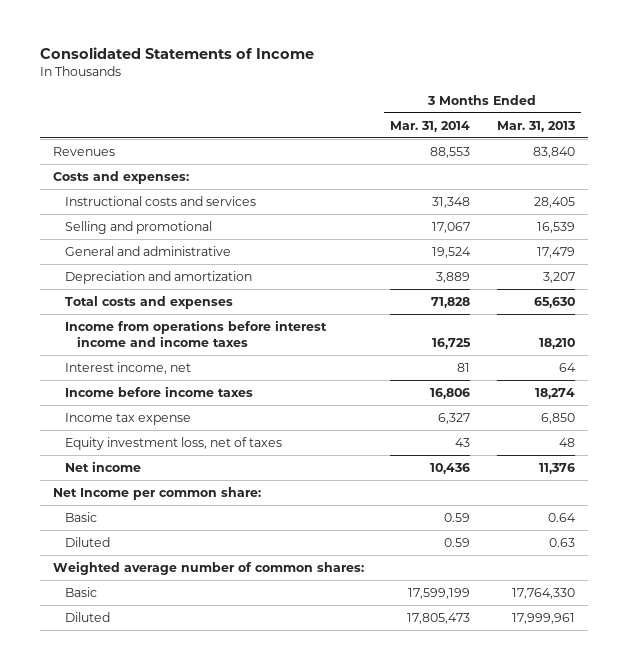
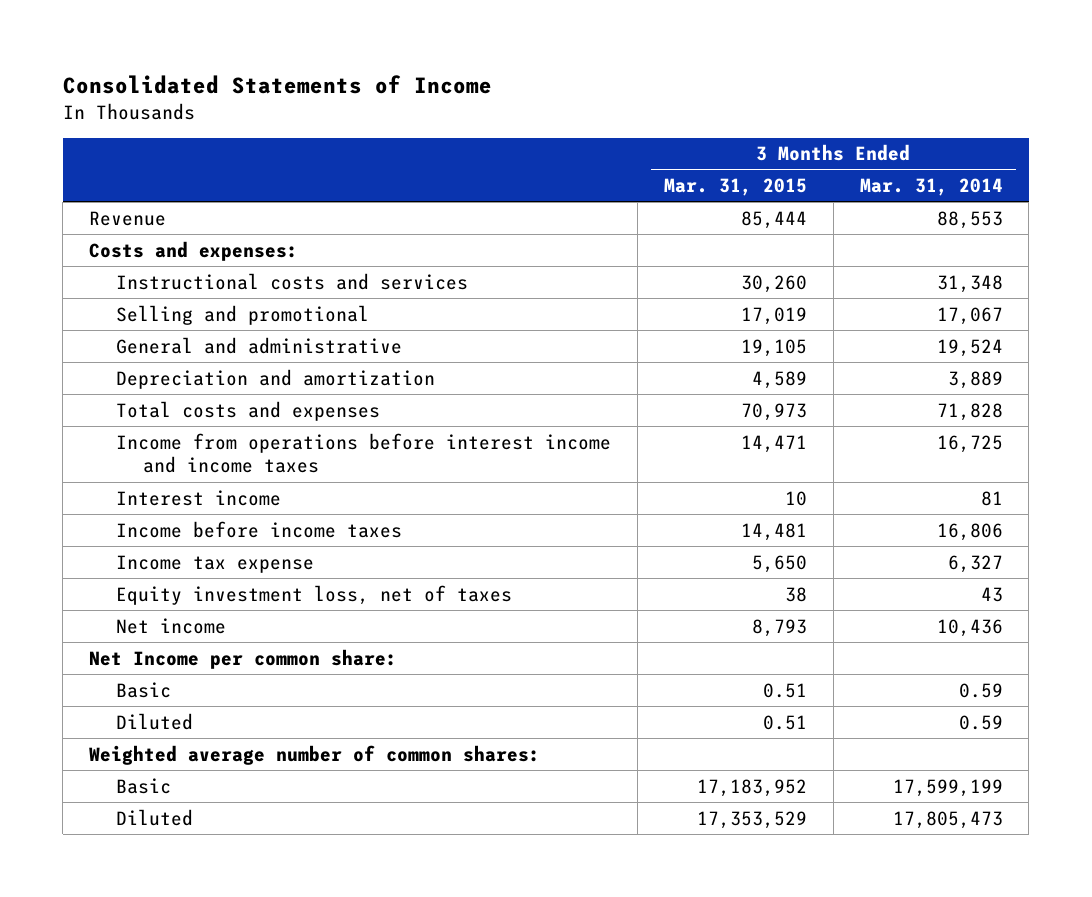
- | 3 Months Ended Mar. 31, 2014 | 3 Months Ended Mar. 31, 2013
+ | 3 Months Ended Mar. 31, 2015 | 3 Months Ended Mar. 31, 2014
- Revenues | 88,553 | 83,840
+ Revenue | 85,444 | 88,553
- Interest income, net | 81 | 64
+ Interest income | 10 | 81

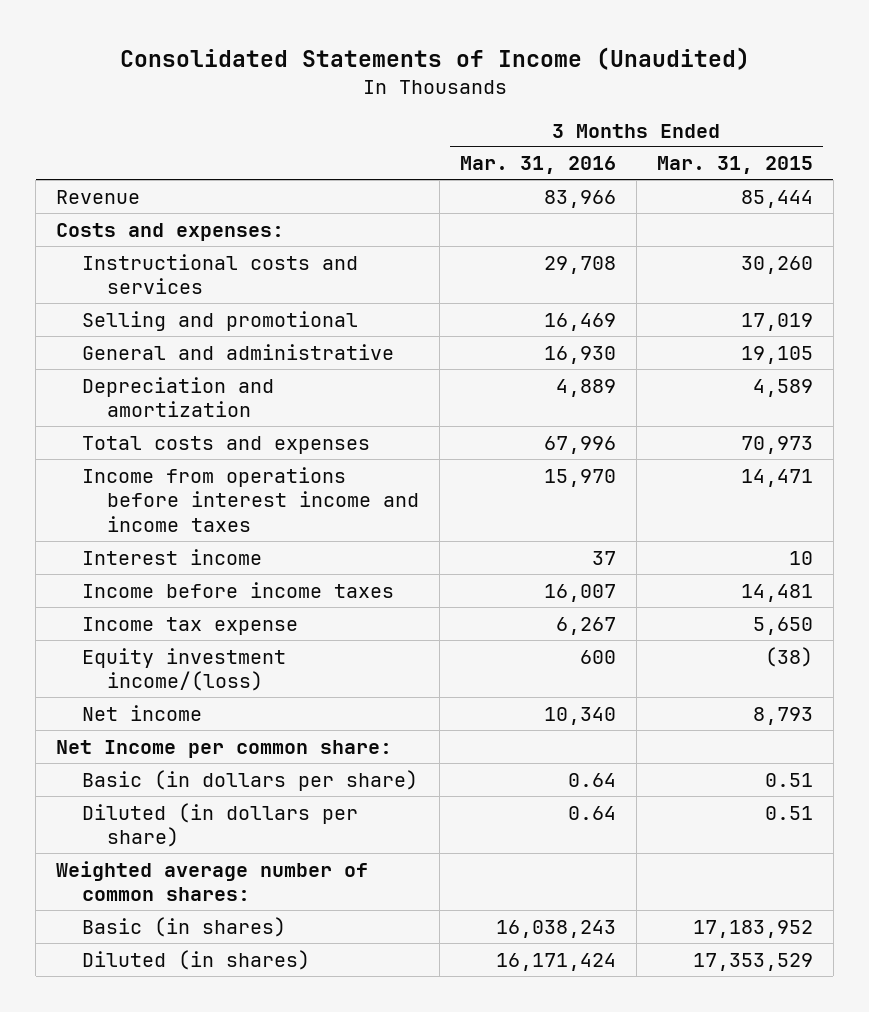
- Consolidated Statements of Income
+ Consolidated Statements of Income (Unaudited)
- | 3 Months Ended Mar. 31, 2015 | 3 Months Ended Mar. 31, 2014
+ | 3 Months Ended Mar. 31, 2016 | 3 Months Ended Mar. 31, 2015
- Equity investment loss, net of taxes | 38 | 43
+ Equity investment income/(loss) | 600 | (38)
- Basic | 0.51 | 0.59
- Diluted | 0.51 | 0.59
+ Basic (in dollars per share) | 0.64 | 0.51
+ Diluted (in dollars per share) | 0.64 | 0.51
- Basic | 17,183,952 | 17,599,199
- Diluted | 17,353,529 | 17,805,473
+ Basic (in shares) | 16,038,243 | 17,183,952
+ Diluted (in shares) | 16,171,424 | 17,353,529

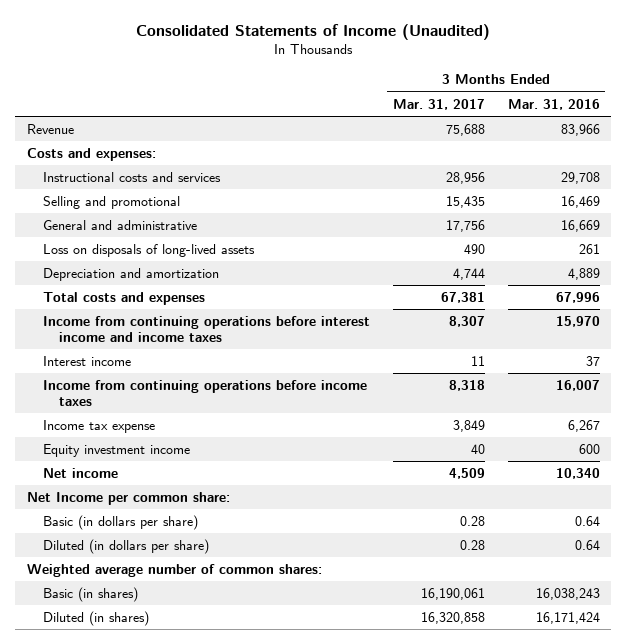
- | 3 Months Ended Mar. 31, 2016 | 3 Months Ended Mar. 31, 2015
+ | 3 Months Ended Mar. 31, 2017 | 3 Months Ended Mar. 31, 2016
- General and administrative | 16,930 | 19,105
+ General and administrative | 17,756 | 16,669
+ Loss on disposals of long-lived assets | 490 | 261
- Income from operations before interest income and income taxes | 15,970 | 14,471
+ Income from continuing operations before interest income and income taxes | 8,307 | 15,970
- Income before income taxes | 16,007 | 14,481
+ Income from continuing operations before income taxes | 8,318 | 16,007
- Equity investment income/(loss) | 600 | (38)
+ Equity investment income | 40 | 600

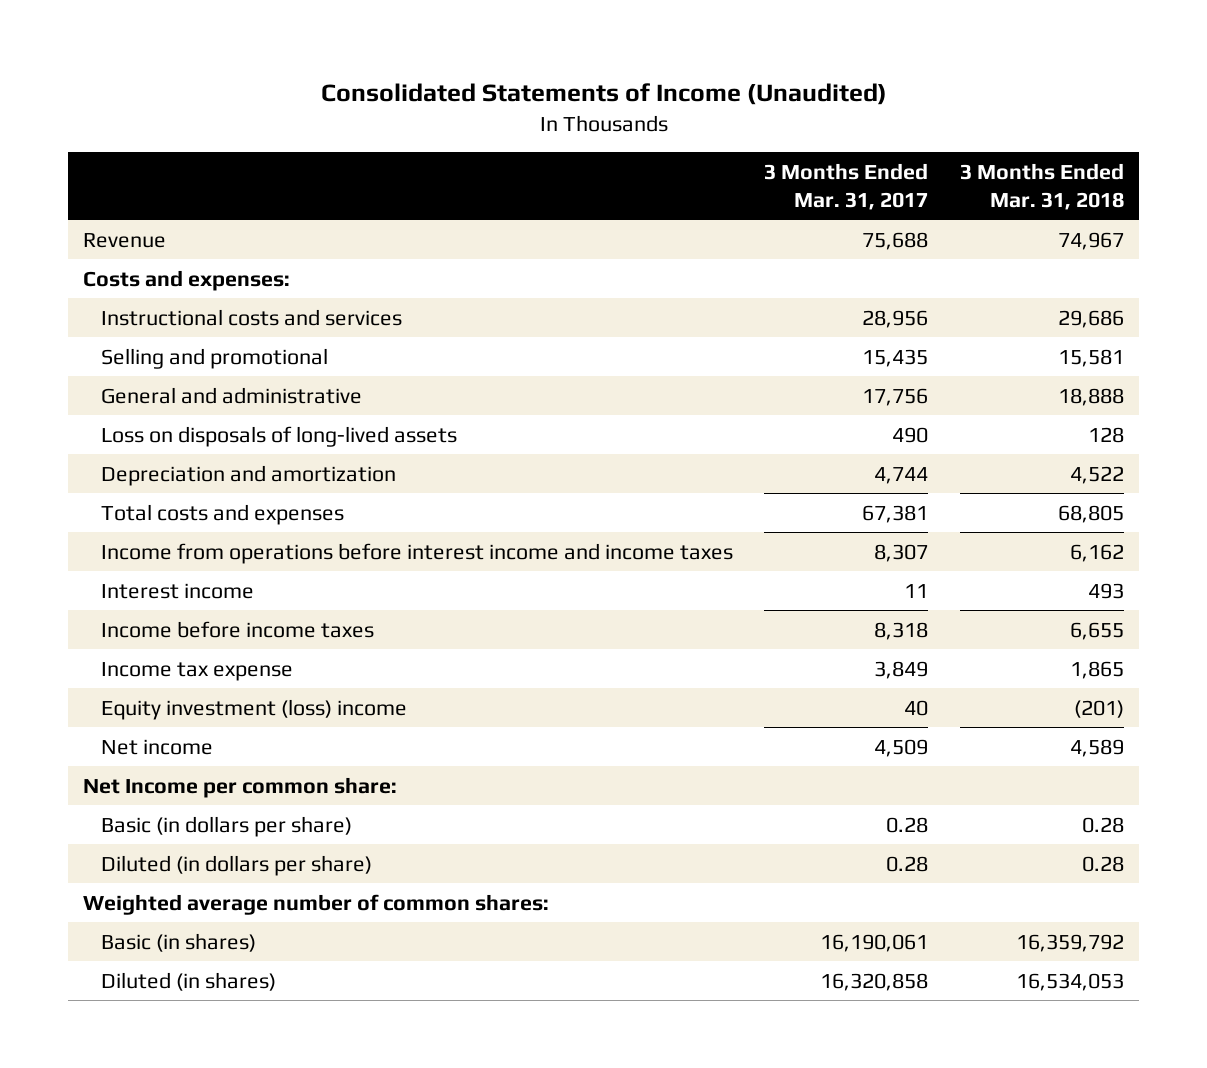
- | 3 Months Ended Mar. 31, 2017 | 3 Months Ended Mar. 31, 2016
+ | 3 Months Ended Mar. 31, 2017 | 3 Months Ended Mar. 31, 2018
- Income from continuing operations before interest income and income taxes | 8,307 | 15,970
+ Income from operations before interest income and income taxes | 8,307 | 6,162
- Income from continuing operations before income taxes | 8,318 | 16,007
+ Income before income taxes | 8,318 | 6,655
- Equity investment income | 40 | 600
+ Equity investment (loss) income | 40 | (201)

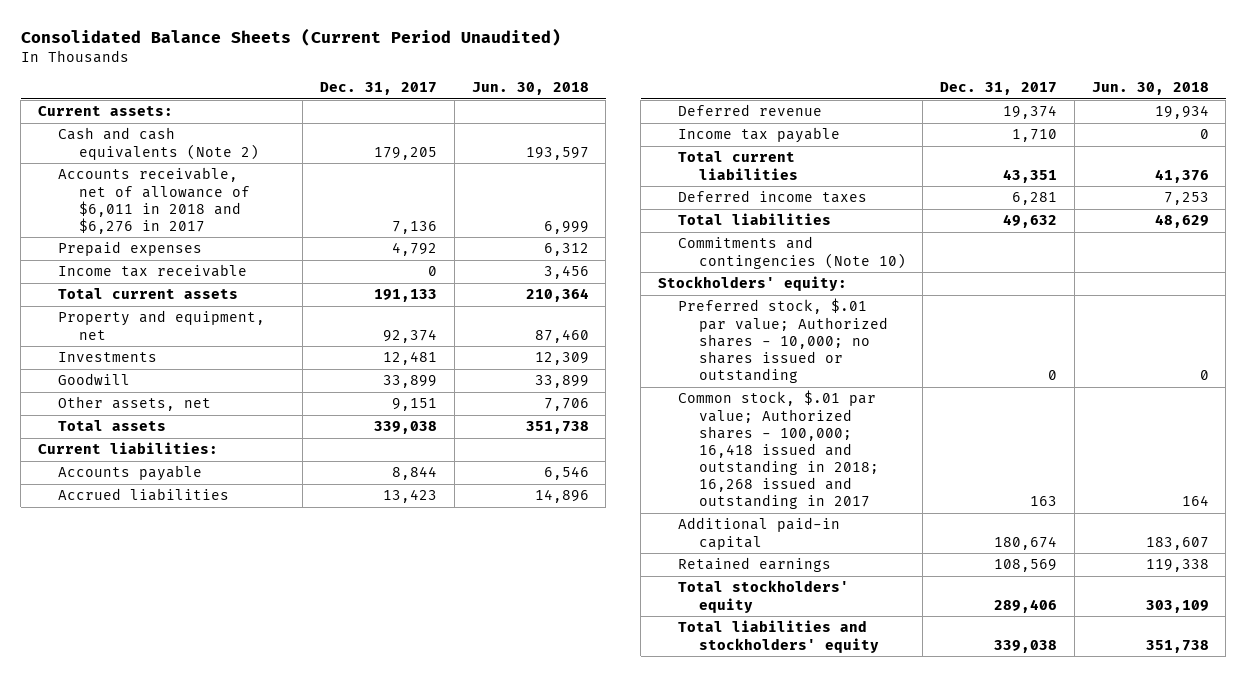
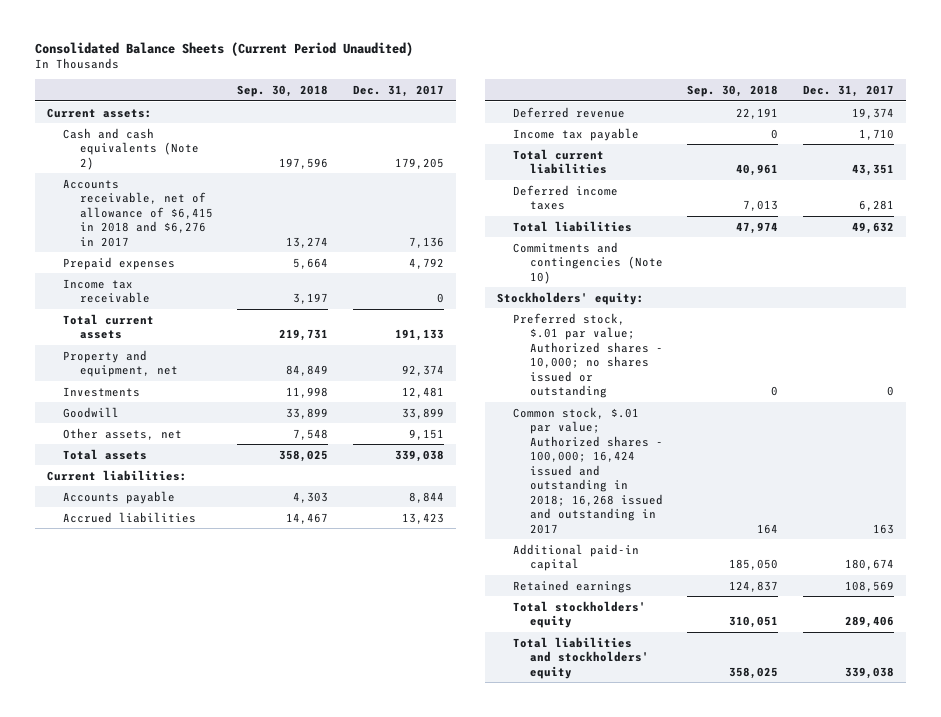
- | Dec. 31, 2017 | Jun. 30, 2018
+ | Sep. 30, 2018 | Dec. 31, 2017
- Accounts receivable, net of allowance of $6,011 in 2018 and $6,276 in 2017 | 7,136 | 6,999
+ Accounts receivable, net of allowance of $6,415 in 2018 and $6,276 in 2017 | 13,274 | 7,136
- Common stock, $.01 par value; Authorized shares - 100,000; 16,418 issued and outstanding in 2018; 16,268 issued and outstanding in 2017 | 163 | 164
+ Common stock, $.01 par value; Authorized shares - 100,000; 16,424 issued and outstanding in 2018; 16,268 issued and outstanding in 2017 | 164 | 163

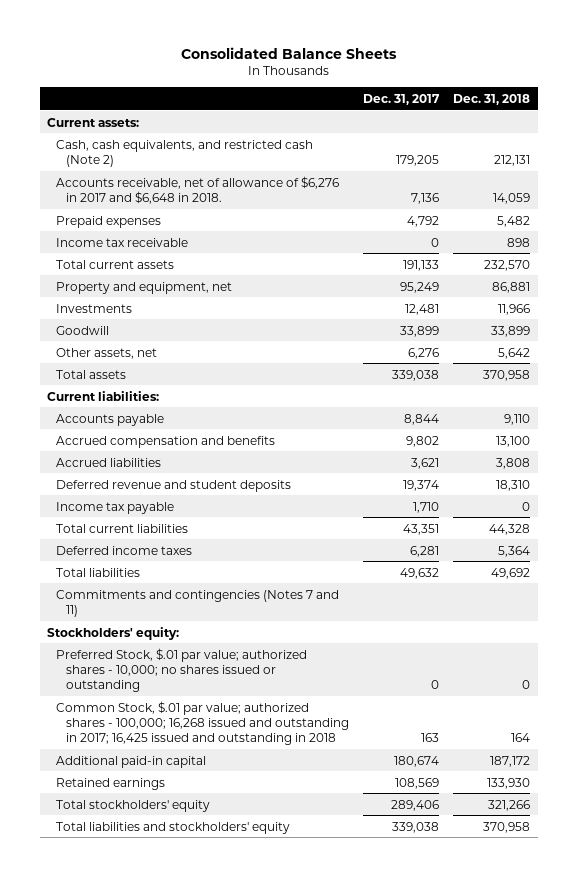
- Consolidated Balance Sheets (Current Period Unaudited)
+ Consolidated Balance Sheets
- | Sep. 30, 2018 | Dec. 31, 2017
+ | Dec. 31, 2017 | Dec. 31, 2018
- Cash and cash equivalents (Note 2) | 197,596 | 179,205
- Accounts receivable, net of allowance of $6,415 in 2018 and $6,276 in 2017 | 13,274 | 7,136
+ Cash, cash equivalents, and restricted cash (Note 2) | 179,205 | 212,131
+ Accounts receivable, net of allowance of $6,276 in 2017 and $6,648 in 2018. | 7,136 | 14,059
- Property and equipment, net | 84,849 | 92,374
+ Property and equipment, net | 95,249 | 86,881
- Other assets, net | 7,548 | 9,151
+ Other assets, net | 6,276 | 5,642
- Accrued liabilities | 14,467 | 13,423
- Deferred revenue | 22,191 | 19,374
+ Accrued compensation and benefits | 9,802 | 13,100
+ Accrued liabilities | 3,621 | 3,808
+ Deferred revenue and student deposits | 19,374 | 18,310
- Commitments and contingencies (Note 10)
+ Commitments and contingencies (Notes 7 and 11)
- Preferred stock, $.01 par value; Authorized shares - 10,000; no shares issued or outstanding | 0 | 0
- Common stock, $.01 par value; Authorized shares - 100,000; 16,424 issued and outstanding in 2018; 16,268 issued and outstanding in 2017 | 164 | 163
+ Preferred Stock, $.01 par value; authorized shares - 10,000; no shares issued or outstanding | 0 | 0
+ Common Stock, $.01 par value; authorized shares - 100,000; 16,268 issued and outstanding in 2017; 16,425 issued and outstanding in 2018 | 163 | 164

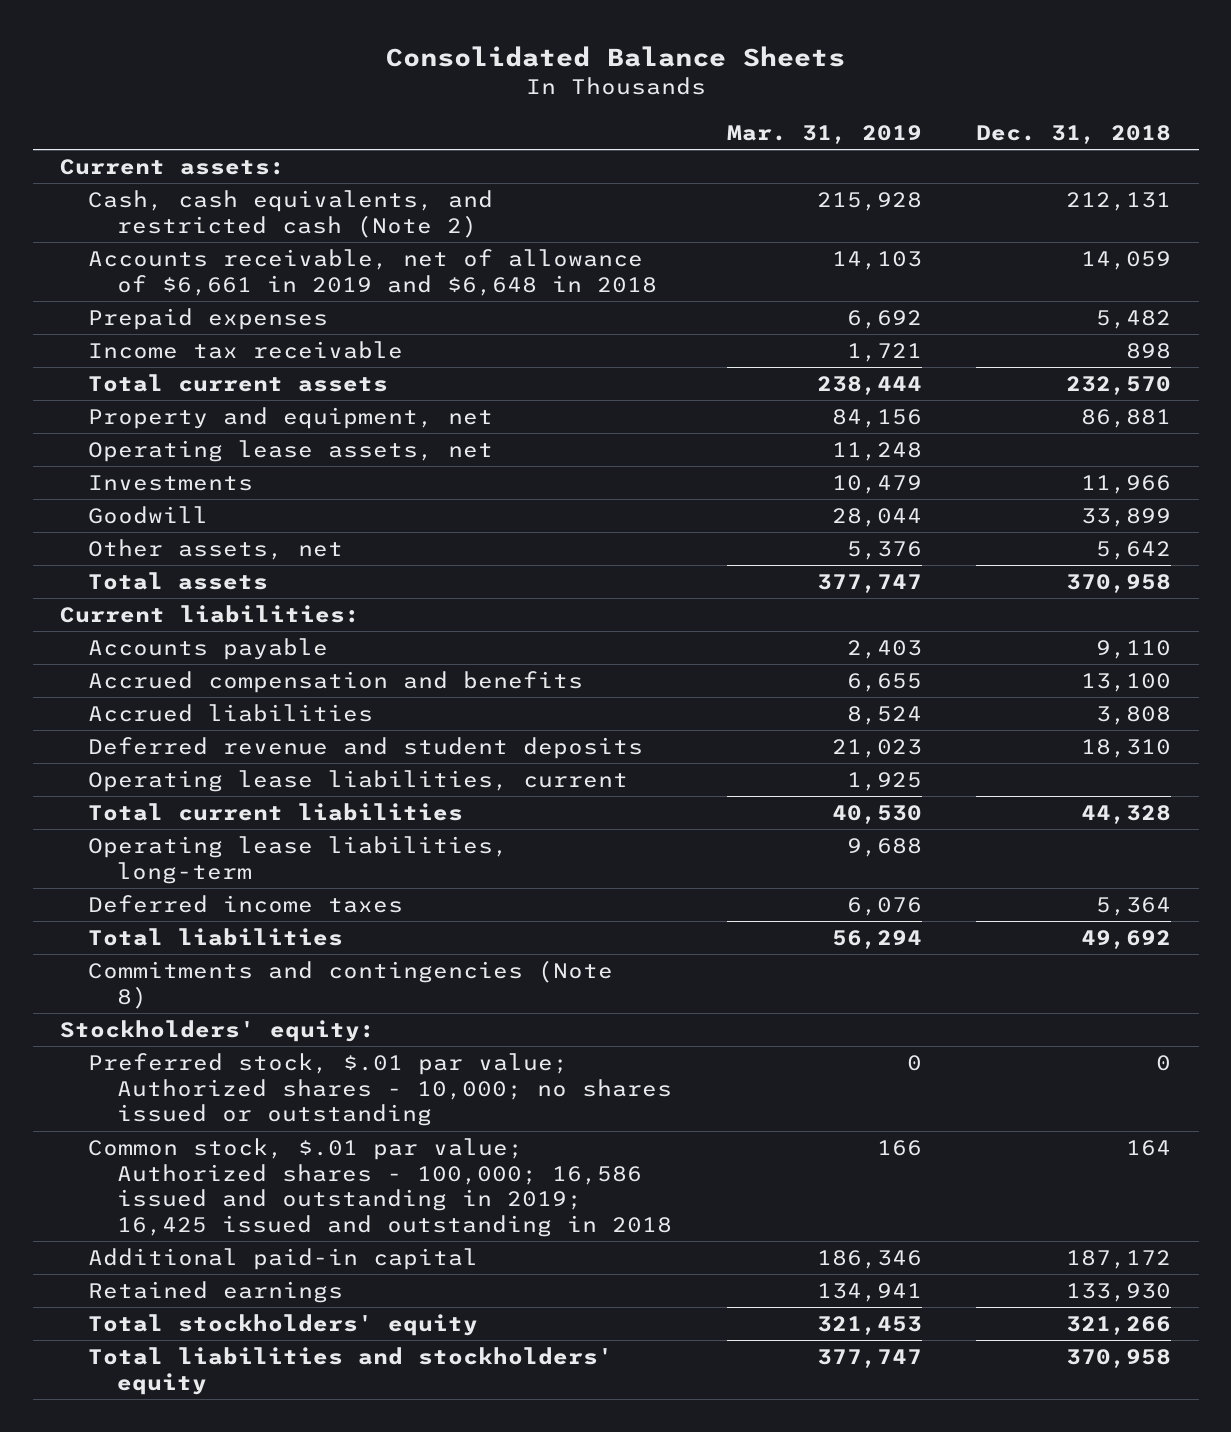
- | Dec. 31, 2017 | Dec. 31, 2018
+ | Mar. 31, 2019 | Dec. 31, 2018
- Accounts receivable, net of allowance of $6,276 in 2017 and $6,648 in 2018. | 7,136 | 14,059
+ Accounts receivable, net of allowance of $6,661 in 2019 and $6,648 in 2018 | 14,103 | 14,059
+ Operating lease assets, net | 11,248 |
- Income tax payable | 1,710 | 0
+ Operating lease liabilities, current | 1,925 |
+ Operating lease liabilities, long-term | 9,688 |
- Commitments and contingencies (Notes 7 and 11)
+ Commitments and contingencies (Note 8)
- Preferred Stock, $.01 par value; authorized shares - 10,000; no shares issued or outstanding | 0 | 0
- Common Stock, $.01 par value; authorized shares - 100,000; 16,268 issued and outstanding in 2017; 16,425 issued and outstanding in 2018 | 163 | 164
+ Preferred stock, $.01 par value; Authorized shares - 10,000; no shares issued or outstanding | 0 | 0
+ Common stock, $.01 par value; Authorized shares - 100,000; 16,586 issued and outstanding in 2019; 16,425 issued and outstanding in 2018 | 166 | 164

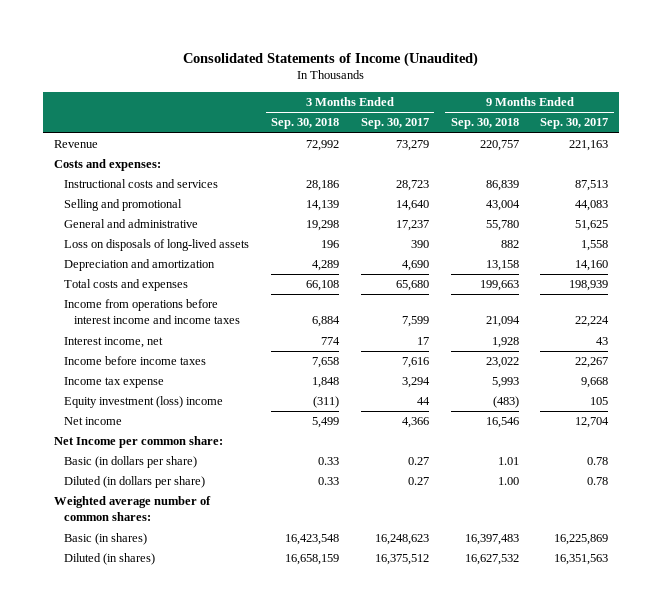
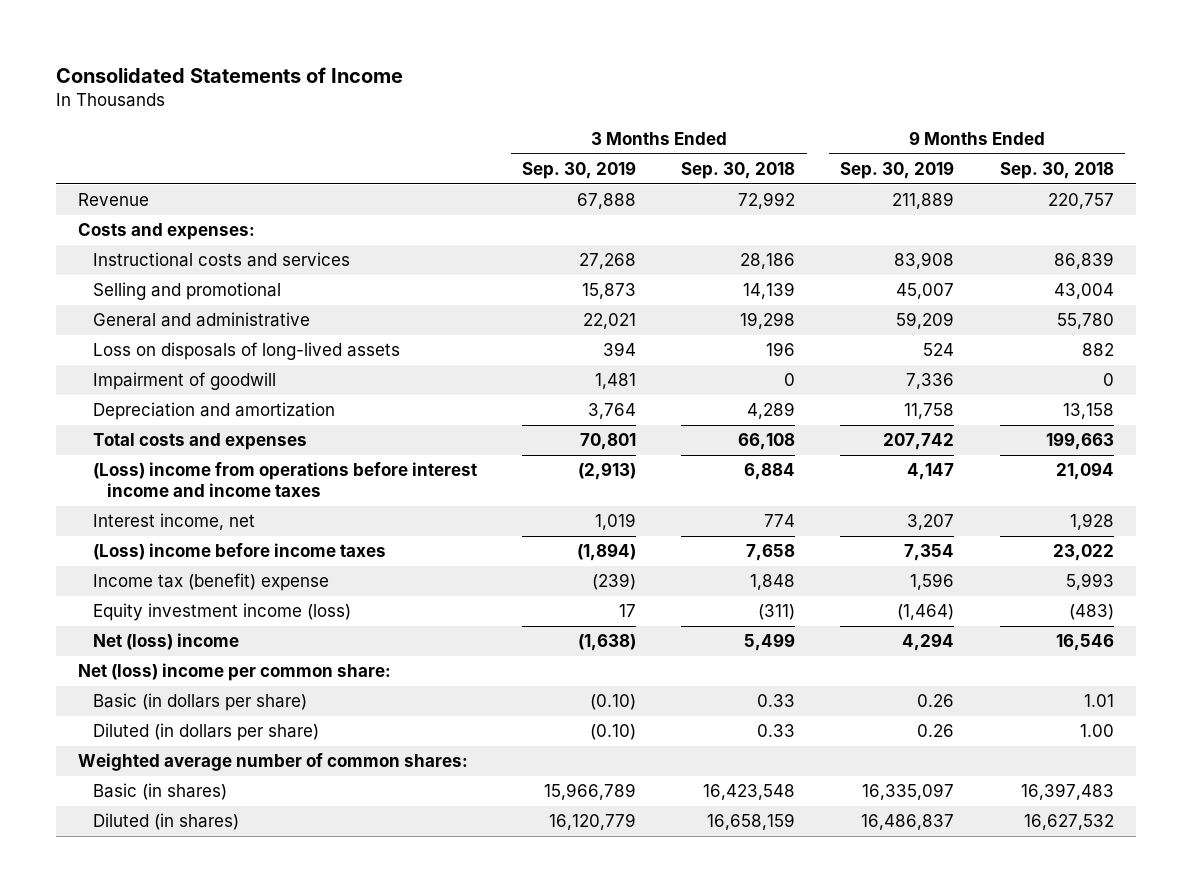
- Consolidated Statements of Income (Unaudited)
+ Consolidated Statements of Income
- | 3 Months Ended Sep. 30, 2018 | 3 Months Ended Sep. 30, 2017 | 9 Months Ended Sep. 30, 2018 | 9 Months Ended Sep. 30, 2017
+ | 3 Months Ended Sep. 30, 2019 | 3 Months Ended Sep. 30, 2018 | 9 Months Ended Sep. 30, 2019 | 9 Months Ended Sep. 30, 2018
+ Impairment of goodwill | 1,481 | 0 | 7,336 | 0
- Income from operations before interest income and income taxes | 6,884 | 7,599 | 21,094 | 22,224
+ (Loss) income from operations before interest income and income taxes | (2,913) | 6,884 | 4,147 | 21,094
- Income before income taxes | 7,658 | 7,616 | 23,022 | 22,267
- Income tax expense | 1,848 | 3,294 | 5,993 | 9,668
- Equity investment (loss) income | (311) | 44 | (483) | 105
- Net income | 5,499 | 4,366 | 16,546 | 12,704
- Net Income per common share:
+ (Loss) income before income taxes | (1,894) | 7,658 | 7,354 | 23,022
+ Income tax (benefit) expense | (239) | 1,848 | 1,596 | 5,993
+ Equity investment income (loss) | 17 | (311) | (1,464) | (483)
+ Net (loss) income | (1,638) | 5,499 | 4,294 | 16,546
+ Net (loss) income per common share:

